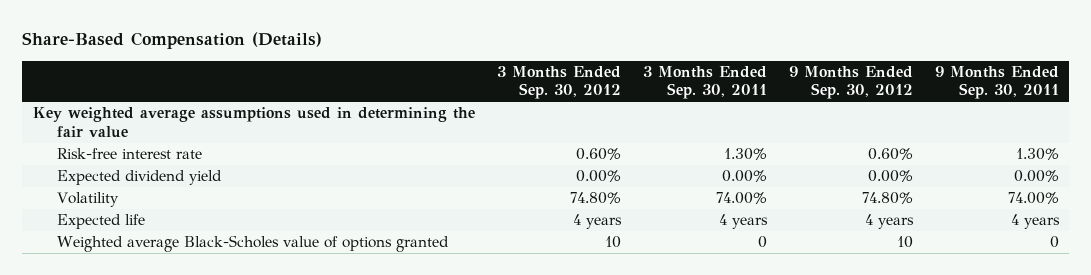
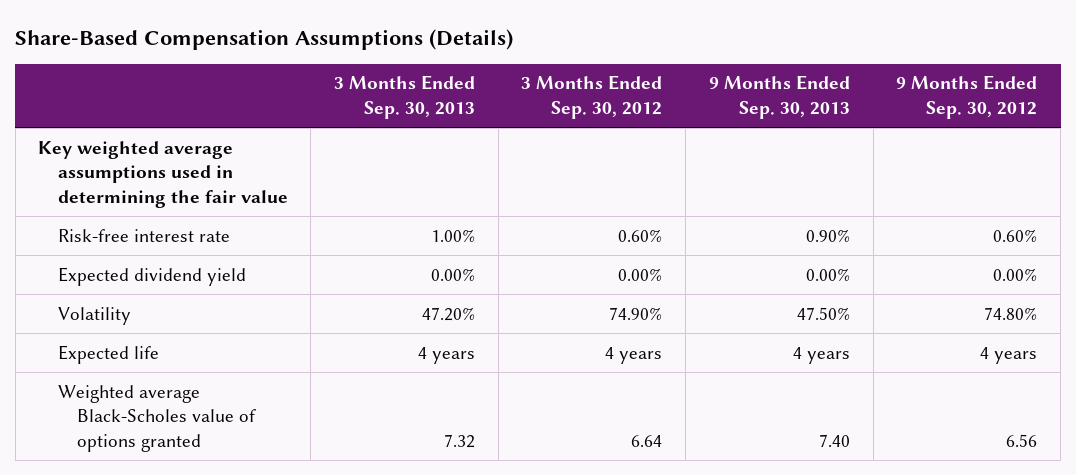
- Share-Based Compensation (Details)
+ Share-Based Compensation Assumptions (Details)
- | 3 Months Ended Sep. 30, 2012 | 3 Months Ended Sep. 30, 2011 | 9 Months Ended Sep. 30, 2012 | 9 Months Ended Sep. 30, 2011
+ | 3 Months Ended Sep. 30, 2013 | 3 Months Ended Sep. 30, 2012 | 9 Months Ended Sep. 30, 2013 | 9 Months Ended Sep. 30, 2012
- Volatility | 74.80% | 74.00% | 74.80% | 74.00%
+ Volatility | 47.20% | 74.90% | 47.50% | 74.80%
- Weighted average Black-Scholes value of options granted | 10 | 0 | 10 | 0
+ Weighted average Black-Scholes value of options granted | 7.32 | 6.64 | 7.40 | 6.56

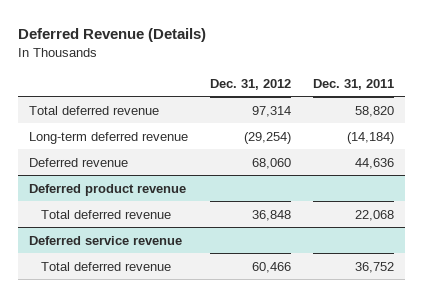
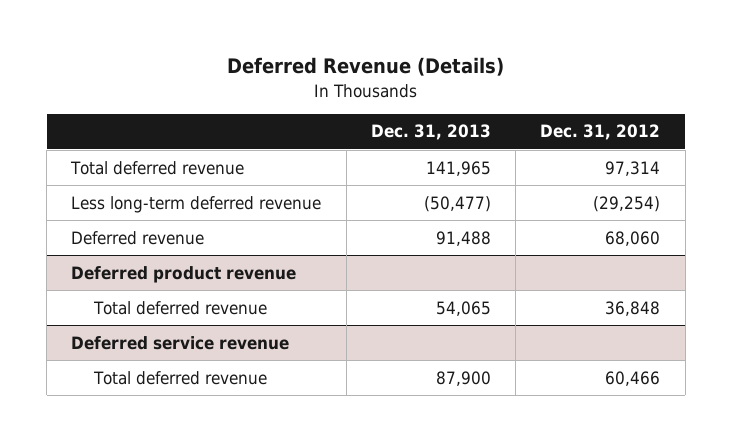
- | Dec. 31, 2012 | Dec. 31, 2011
+ | Dec. 31, 2013 | Dec. 31, 2012
- Long-term deferred revenue | (29,254) | (14,184)
+ Less long-term deferred revenue | (50,477) | (29,254)

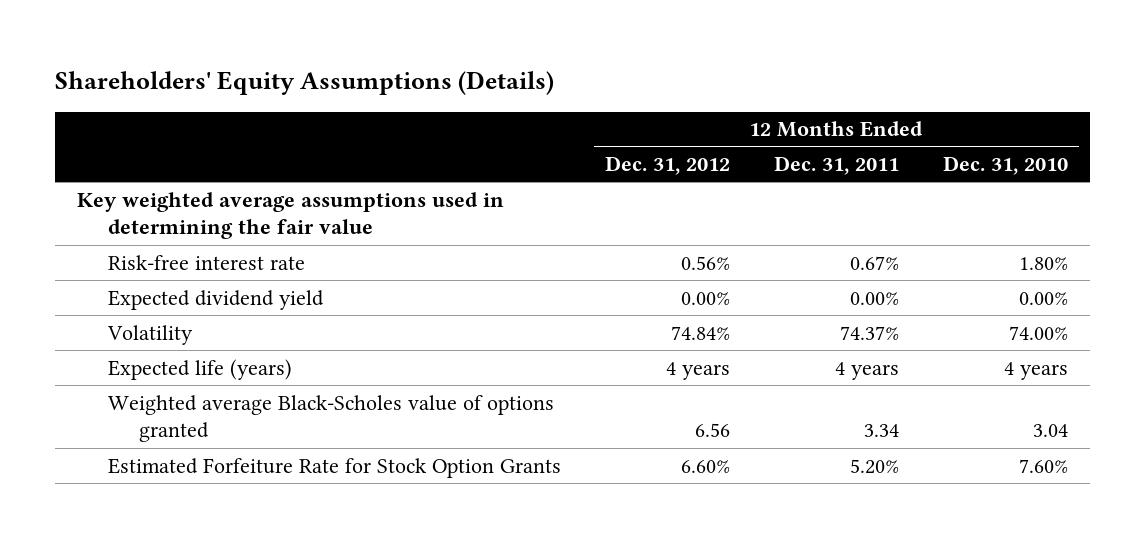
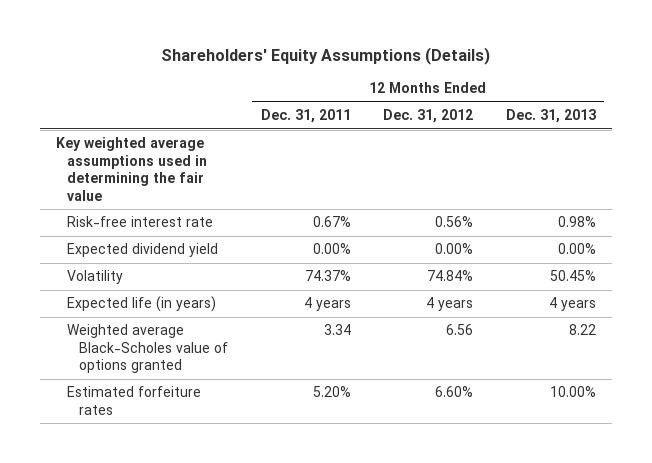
- | 12 Months Ended Dec. 31, 2012 | 12 Months Ended Dec. 31, 2011 | 12 Months Ended Dec. 31, 2010
+ | 12 Months Ended Dec. 31, 2011 | 12 Months Ended Dec. 31, 2012 | 12 Months Ended Dec. 31, 2013
- Expected life (years) | 4 years | 4 years | 4 years
+ Expected life (in years) | 4 years | 4 years | 4 years
- Estimated Forfeiture Rate for Stock Option Grants | 6.60% | 5.20% | 7.60%
+ Estimated forfeiture rates | 5.20% | 6.60% | 10.00%

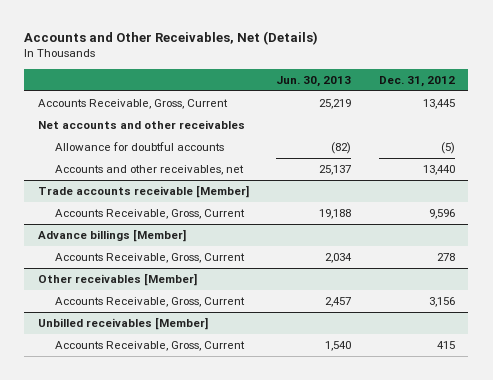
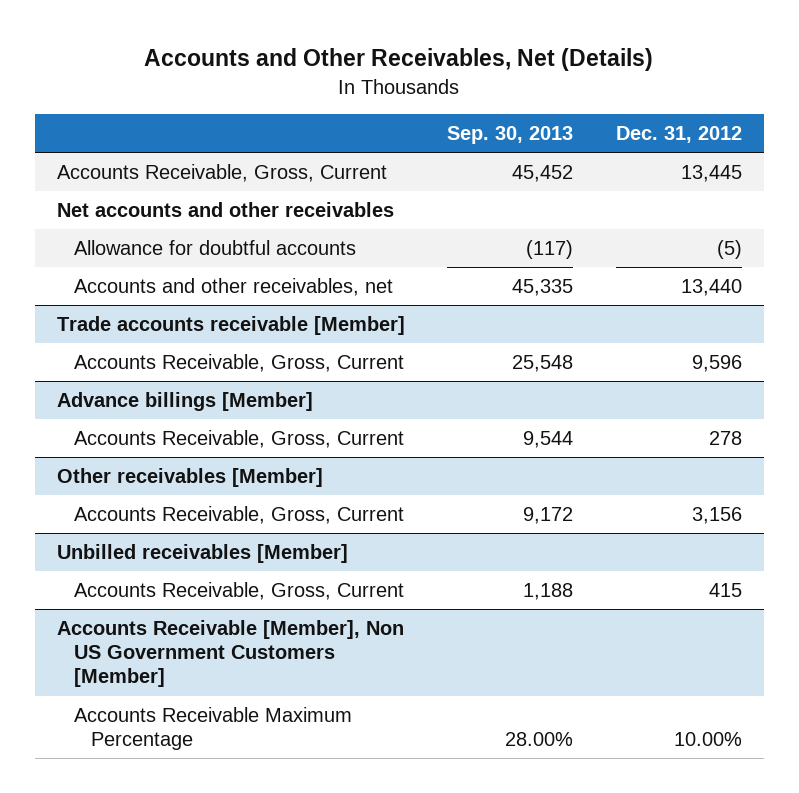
- | Jun. 30, 2013 | Dec. 31, 2012
+ | Sep. 30, 2013 | Dec. 31, 2012
+ Accounts Receivable [Member], Non US Government Customers [Member]
+ Accounts Receivable Maximum Percentage | 28.00% | 10.00%

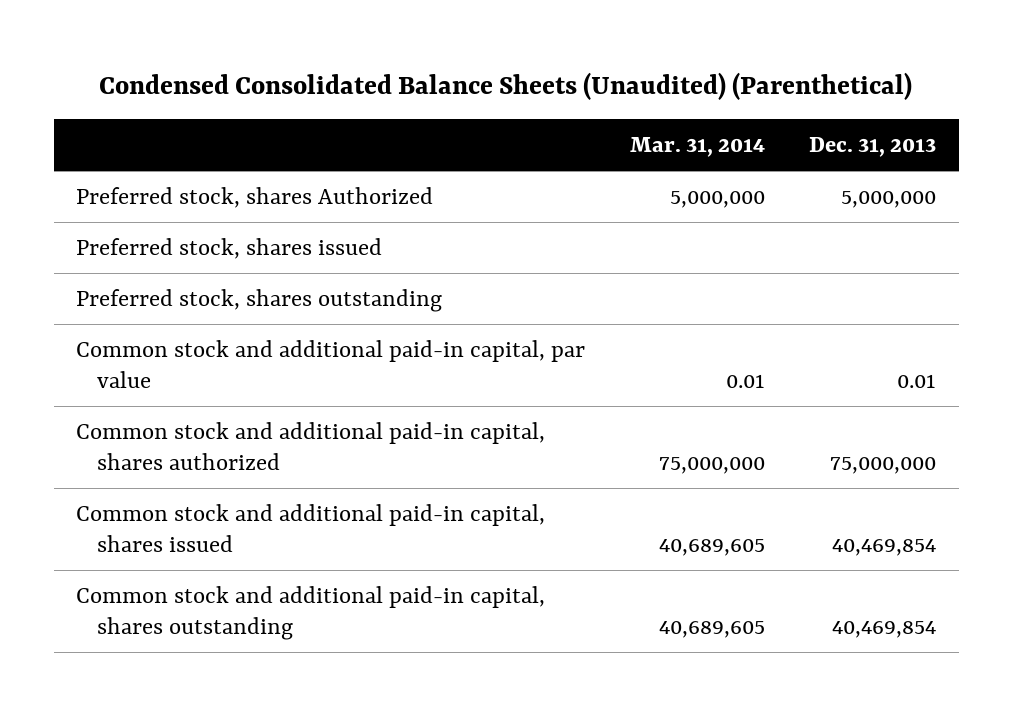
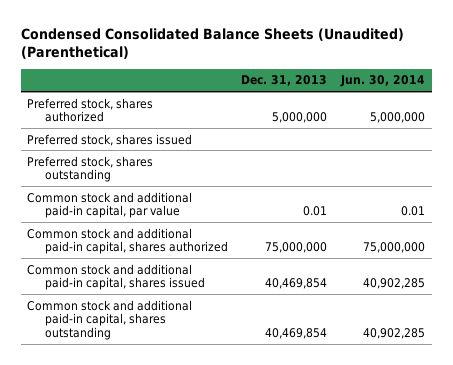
- | Mar. 31, 2014 | Dec. 31, 2013
+ | Dec. 31, 2013 | Jun. 30, 2014
- Preferred stock, shares Authorized | 5,000,000 | 5,000,000
+ Preferred stock, shares authorized | 5,000,000 | 5,000,000

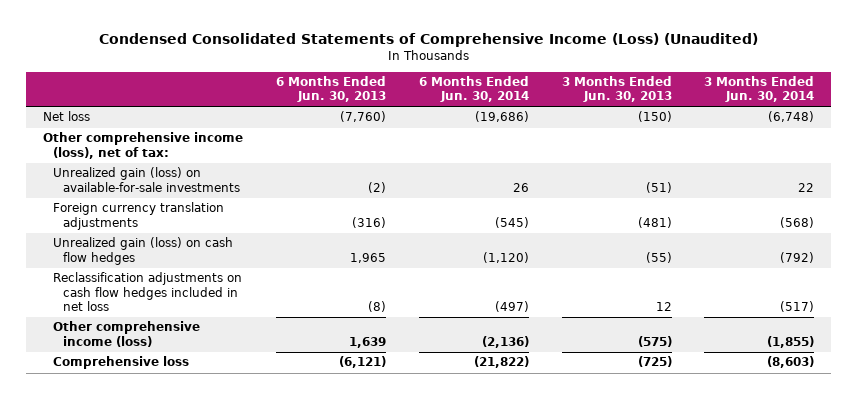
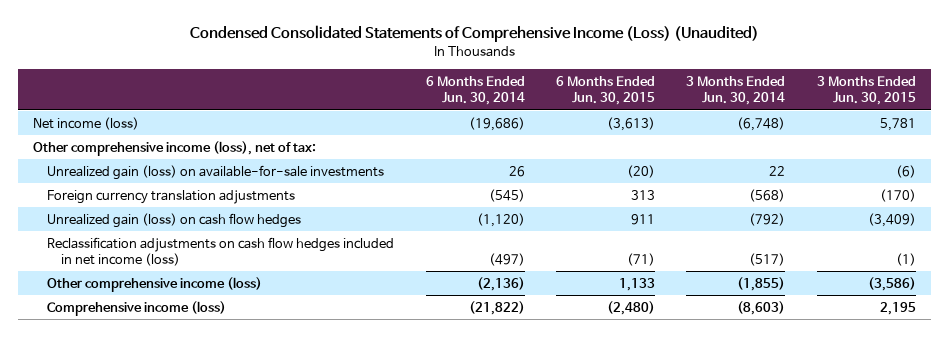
- | 6 Months Ended Jun. 30, 2013 | 6 Months Ended Jun. 30, 2014 | 3 Months Ended Jun. 30, 2013 | 3 Months Ended Jun. 30, 2014
+ | 6 Months Ended Jun. 30, 2014 | 6 Months Ended Jun. 30, 2015 | 3 Months Ended Jun. 30, 2014 | 3 Months Ended Jun. 30, 2015
- Net loss | (7,760) | (19,686) | (150) | (6,748)
+ Net income (loss) | (19,686) | (3,613) | (6,748) | 5,781
- Reclassification adjustments on cash flow hedges included in net loss | (8) | (497) | 12 | (517)
+ Reclassification adjustments on cash flow hedges included in net income (loss) | (497) | (71) | (517) | (1)
- Comprehensive loss | (6,121) | (21,822) | (725) | (8,603)
+ Comprehensive income (loss) | (21,822) | (2,480) | (8,603) | 2,195

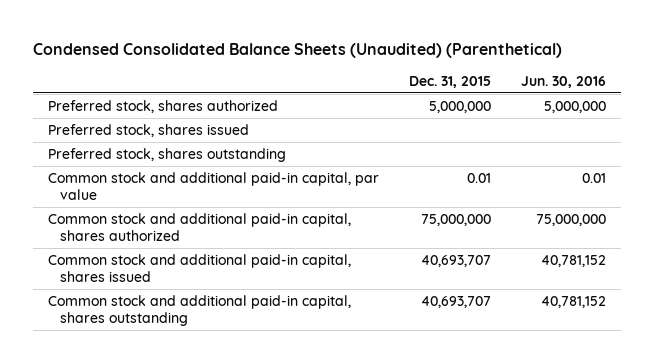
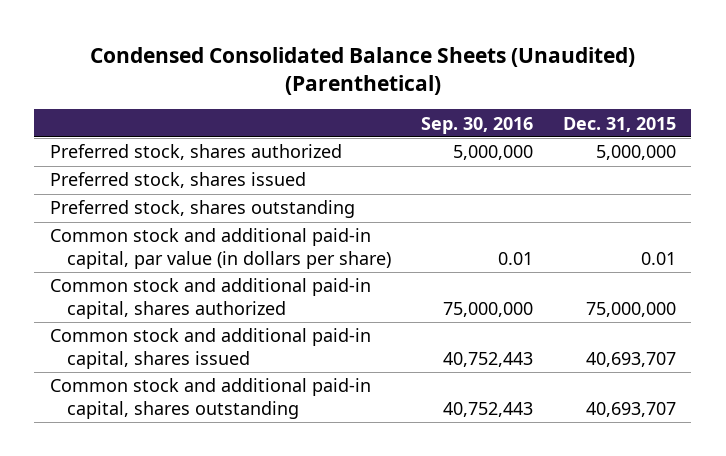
- | Dec. 31, 2015 | Jun. 30, 2016
+ | Sep. 30, 2016 | Dec. 31, 2015
- Common stock and additional paid-in capital, par value | 0.01 | 0.01
+ Common stock and additional paid-in capital, par value (in dollars per share) | 0.01 | 0.01

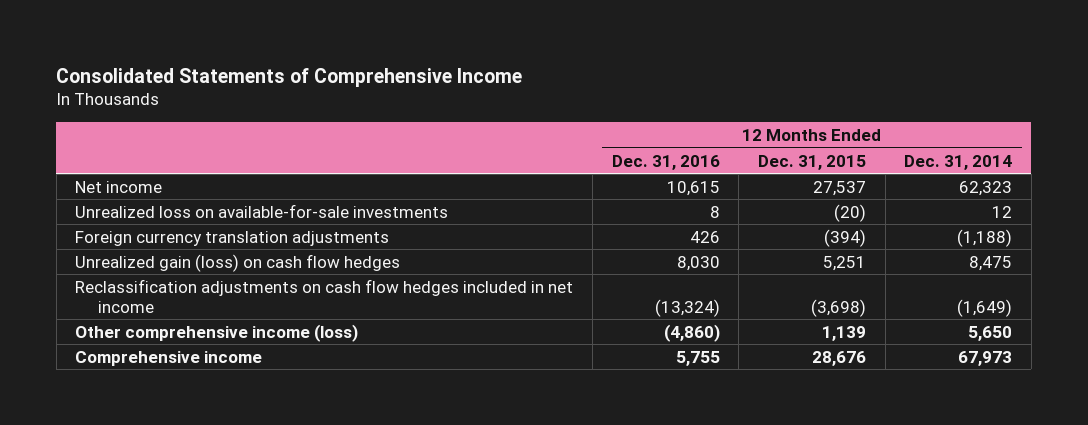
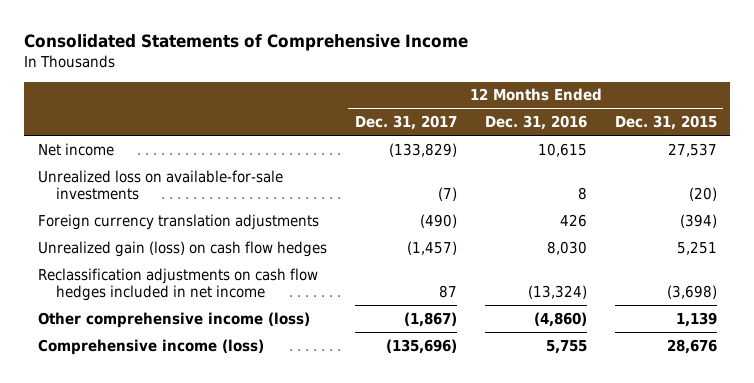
- | 12 Months Ended Dec. 31, 2016 | 12 Months Ended Dec. 31, 2015 | 12 Months Ended Dec. 31, 2014
+ | 12 Months Ended Dec. 31, 2017 | 12 Months Ended Dec. 31, 2016 | 12 Months Ended Dec. 31, 2015
- Comprehensive income | 5,755 | 28,676 | 67,973
+ Comprehensive income (loss) | (135,696) | 5,755 | 28,676

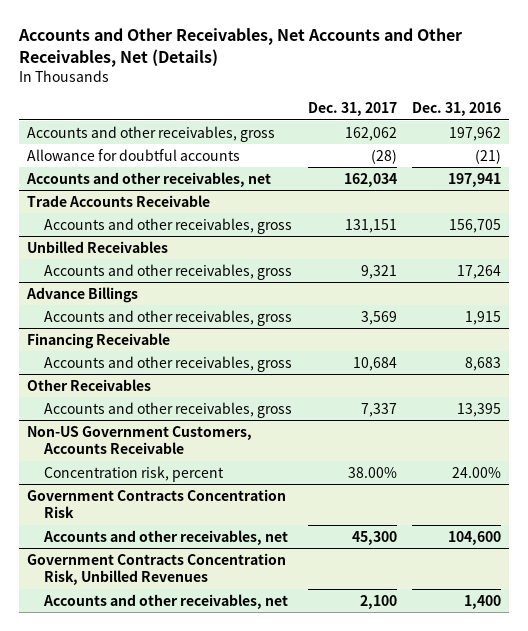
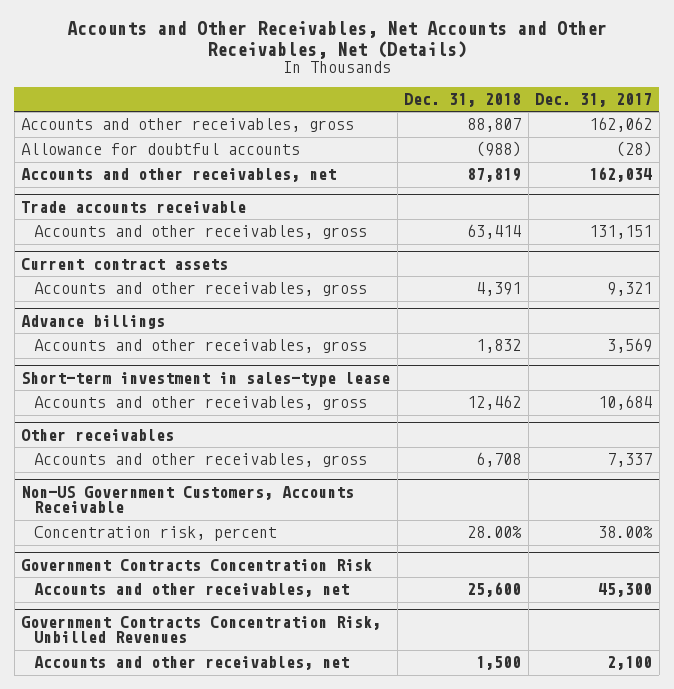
- | Dec. 31, 2017 | Dec. 31, 2016
+ | Dec. 31, 2018 | Dec. 31, 2017
- Trade Accounts Receivable
+ Trade accounts receivable
- Unbilled Receivables
+ Current contract assets
- Advance Billings
+ Advance billings
- Financing Receivable
+ Short-term investment in sales-type lease
- Other Receivables
+ Other receivables

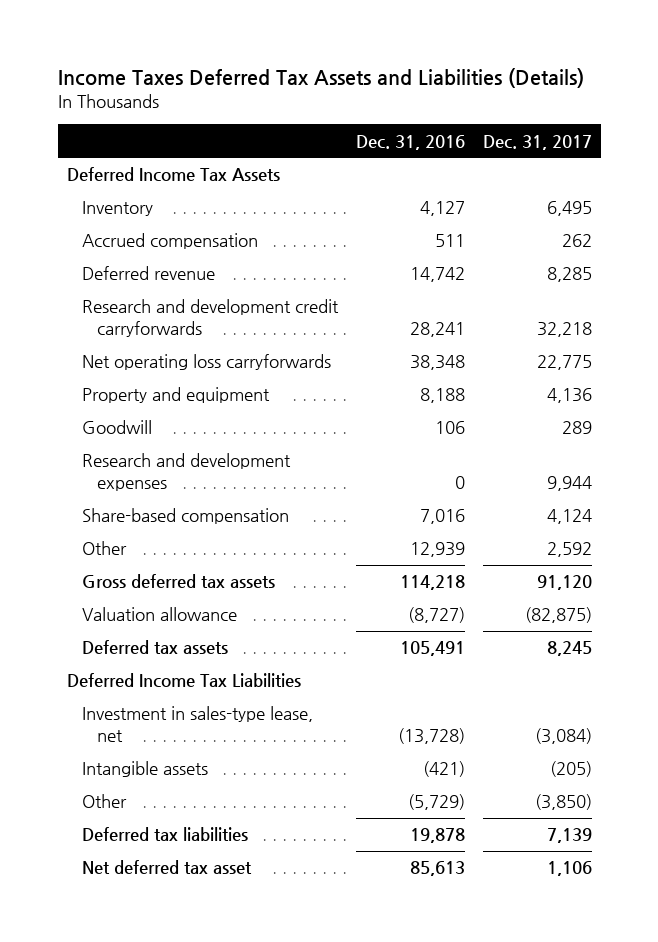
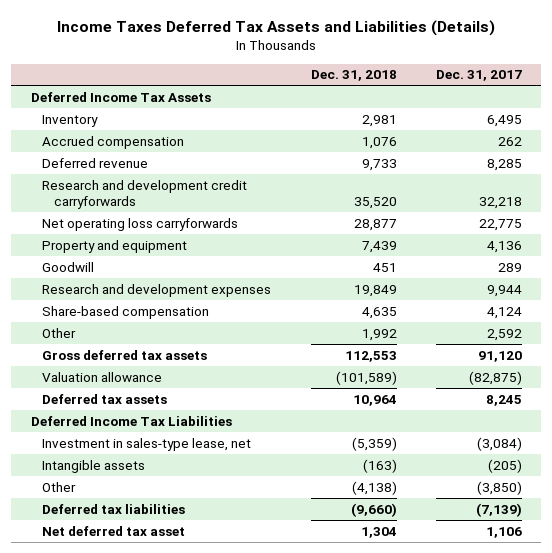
- | Dec. 31, 2016 | Dec. 31, 2017
+ | Dec. 31, 2018 | Dec. 31, 2017
- Deferred tax liabilities | 19,878 | 7,139
+ Deferred tax liabilities | (9,660) | (7,139)

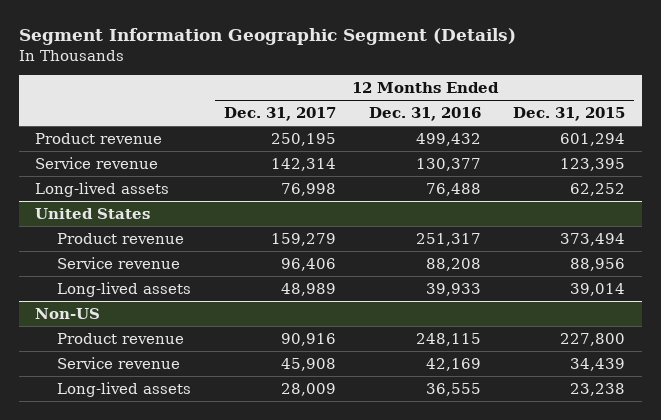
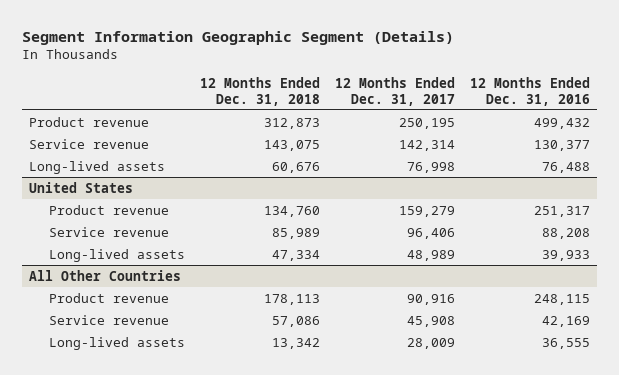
- | 12 Months Ended Dec. 31, 2017 | 12 Months Ended Dec. 31, 2016 | 12 Months Ended Dec. 31, 2015
+ | 12 Months Ended Dec. 31, 2018 | 12 Months Ended Dec. 31, 2017 | 12 Months Ended Dec. 31, 2016
- Non-US
+ All Other Countries

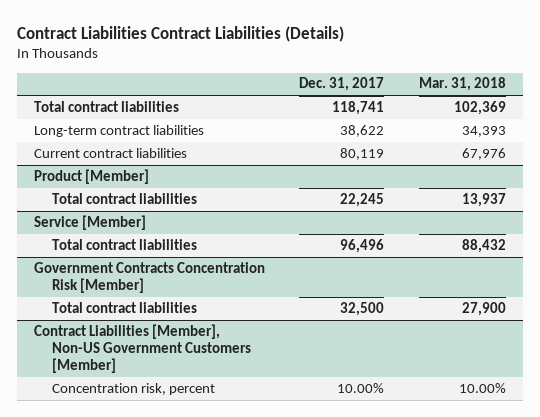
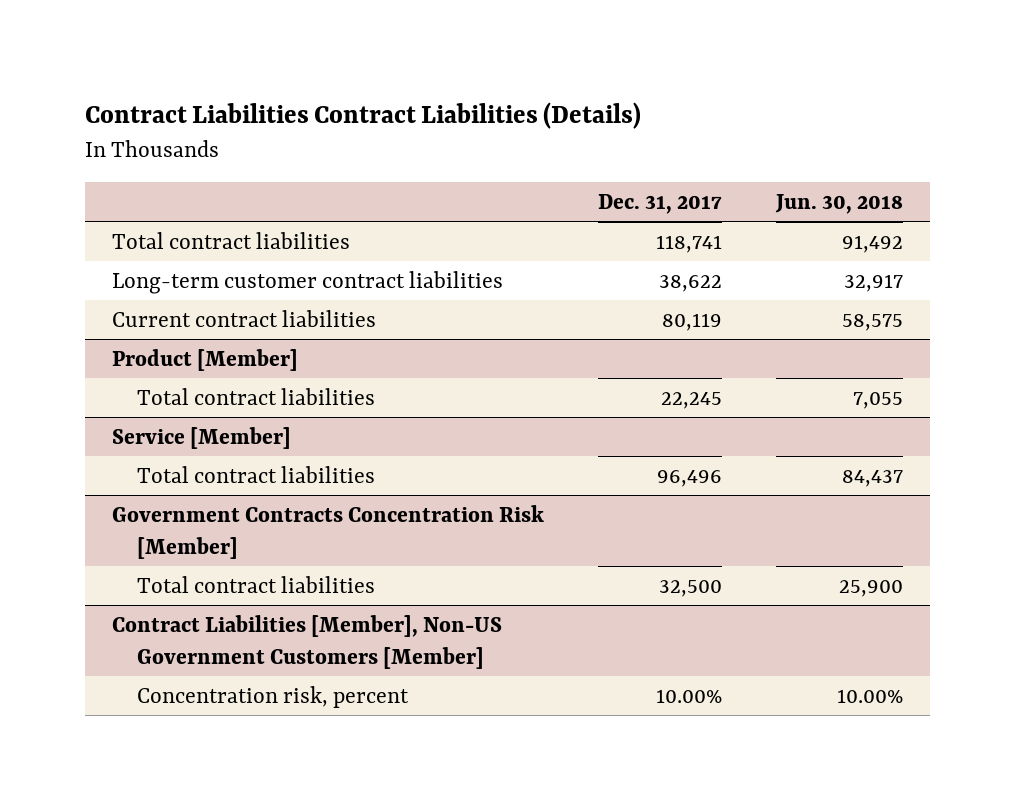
- | Dec. 31, 2017 | Mar. 31, 2018
+ | Dec. 31, 2017 | Jun. 30, 2018
- Long-term contract liabilities | 38,622 | 34,393
+ Long-term customer contract liabilities | 38,622 | 32,917

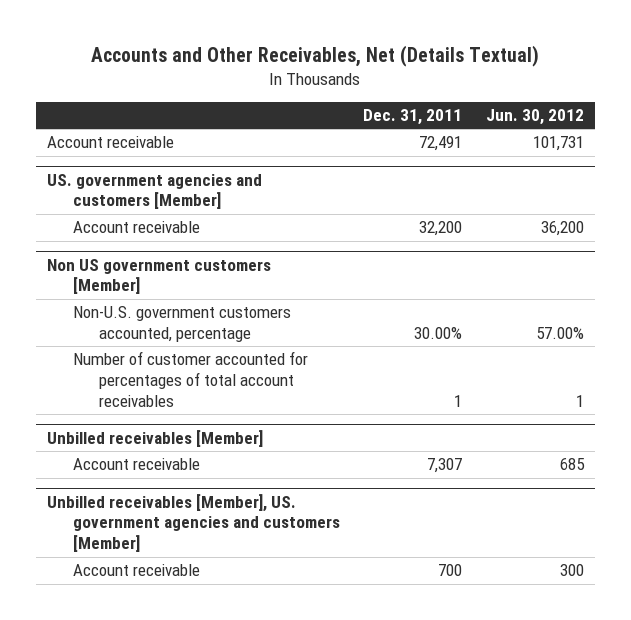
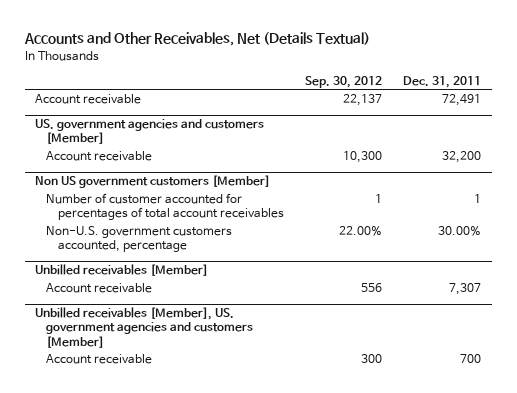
- | Dec. 31, 2011 | Jun. 30, 2012
+ | Sep. 30, 2012 | Dec. 31, 2011
@ Non US government customers [Member]
moved down: Non-U.S. government customers accounted, percentage | 22.00% | 30.00%

